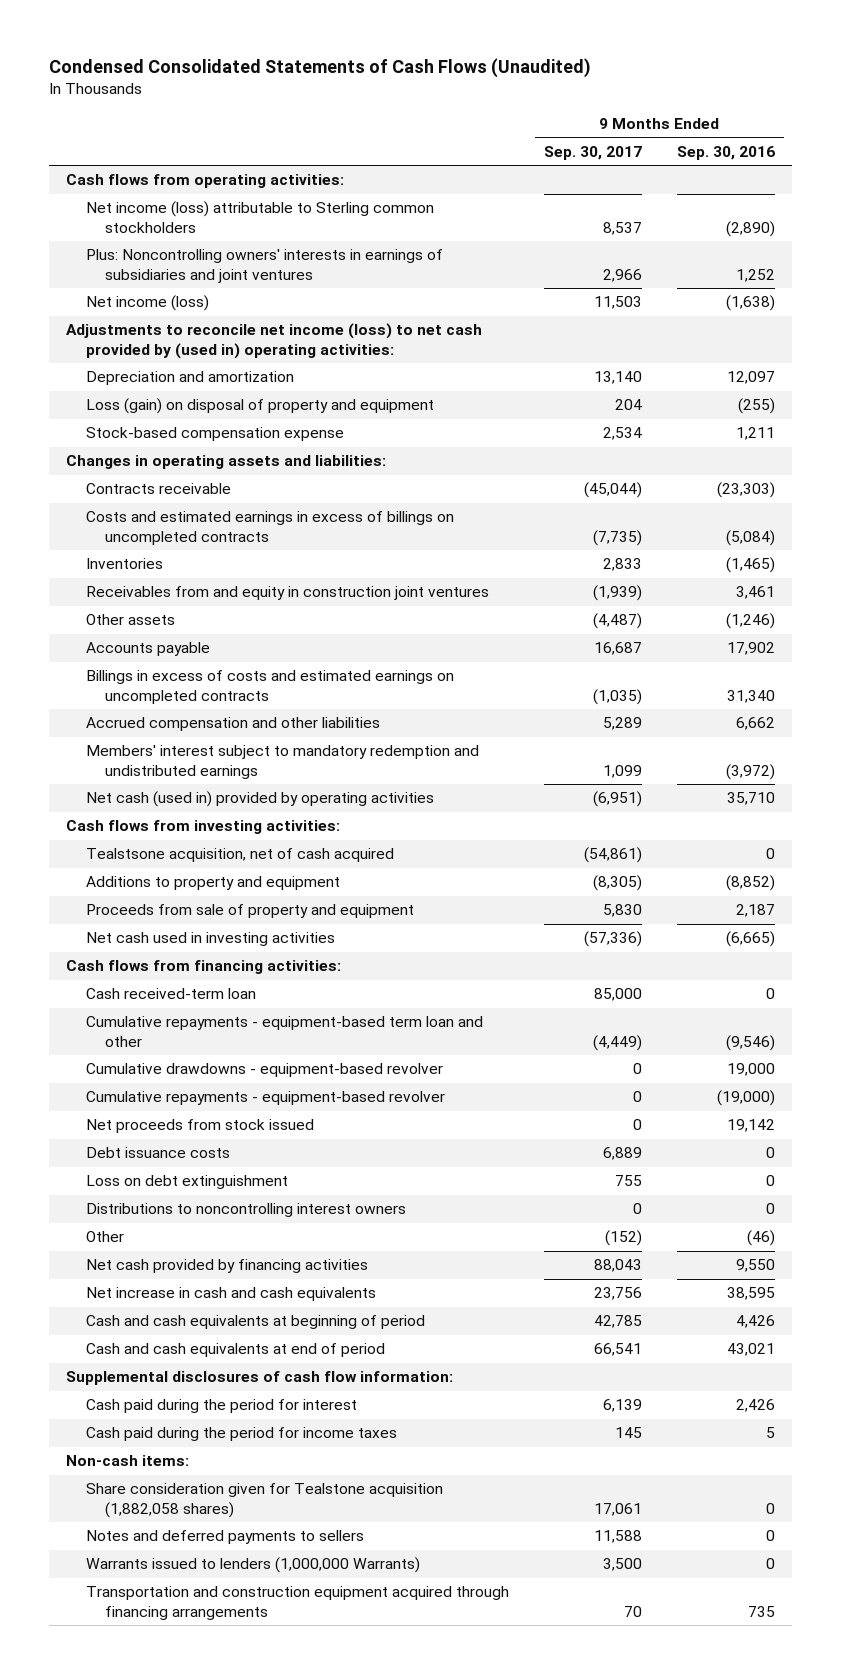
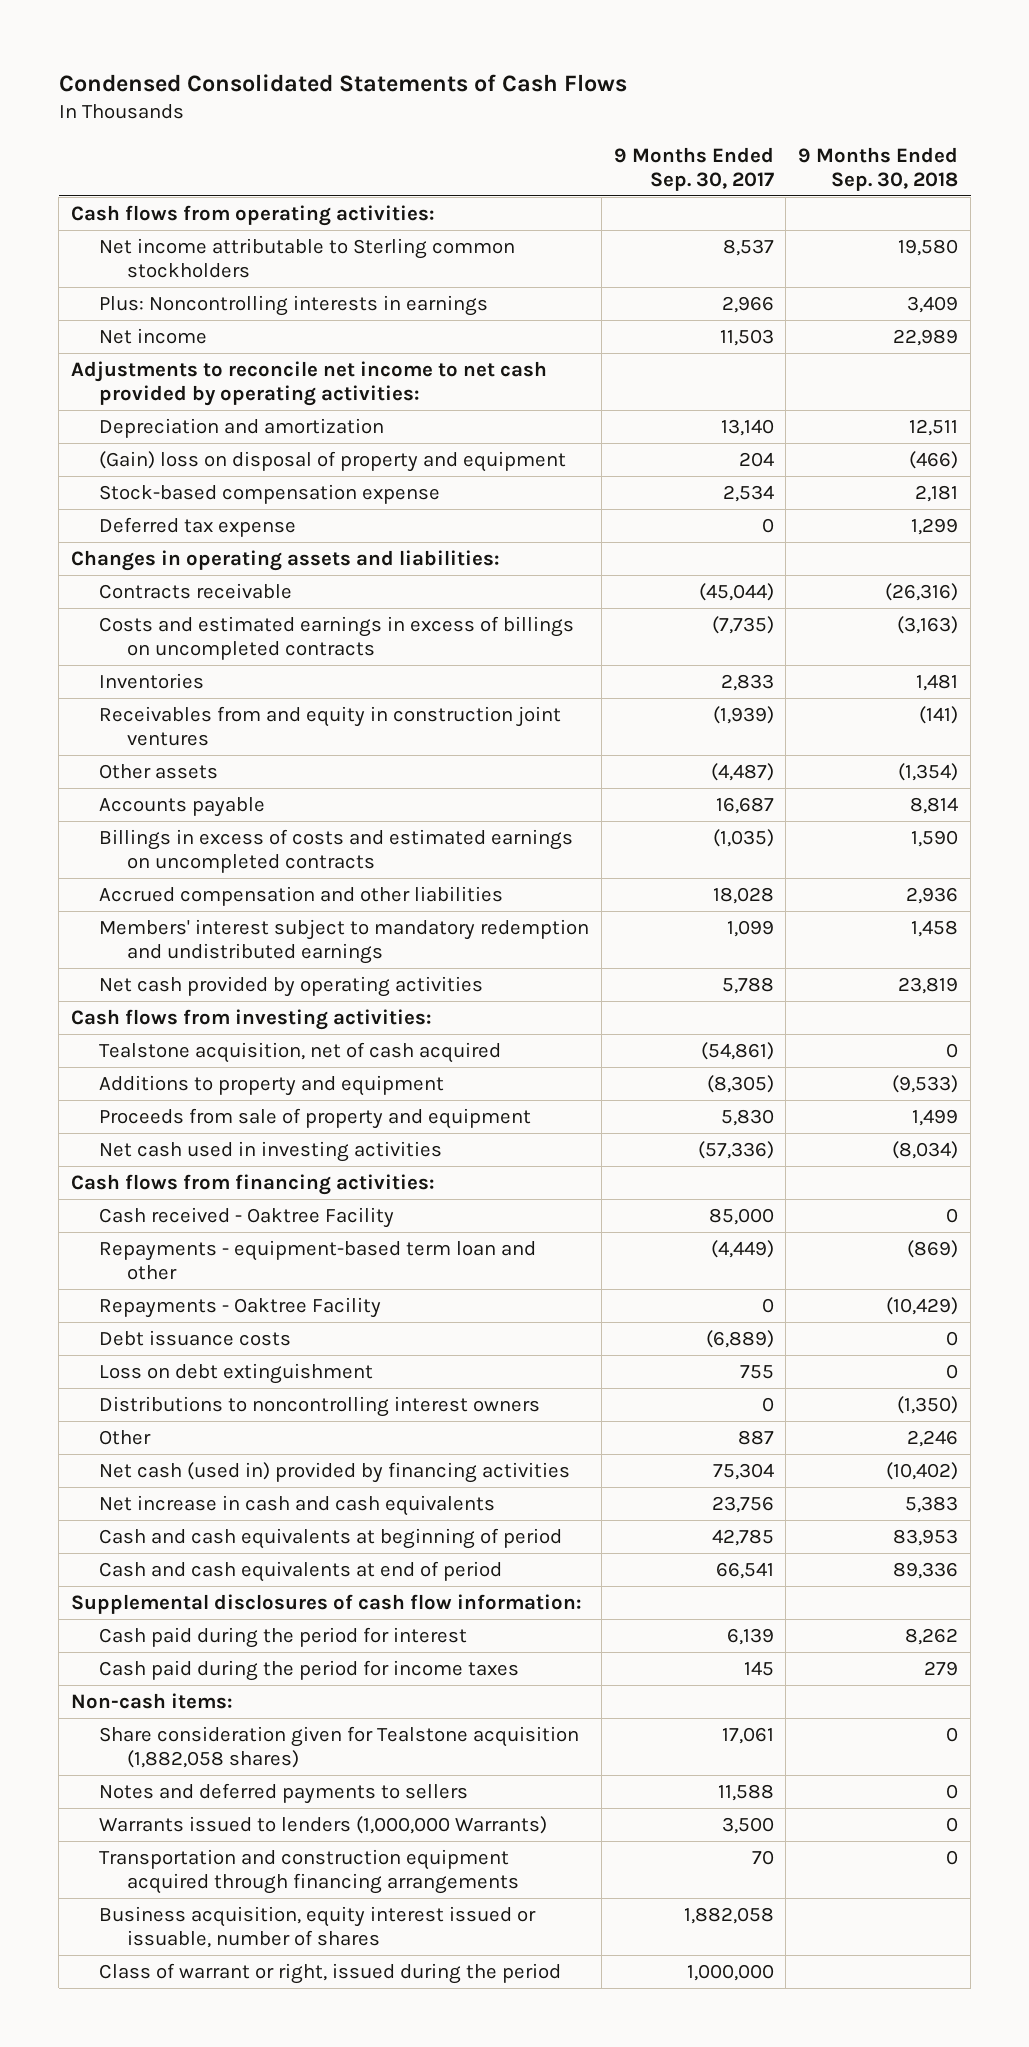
- Condensed Consolidated Statements of Cash Flows (Unaudited)
+ Condensed Consolidated Statements of Cash Flows
- | 9 Months Ended Sep. 30, 2017 | 9 Months Ended Sep. 30, 2016
+ | 9 Months Ended Sep. 30, 2017 | 9 Months Ended Sep. 30, 2018
- Net income (loss) attributable to Sterling common stockholders | 8,537 | (2,890)
- Plus: Noncontrolling owners' interests in earnings of subsidiaries and joint ventures | 2,966 | 1,252
- Net income (loss) | 11,503 | (1,638)
- Adjustments to reconcile net income (loss) to net cash provided by (used in) operating activities:
+ Net income attributable to Sterling common stockholders | 8,537 | 19,580
+ Plus: Noncontrolling interests in earnings | 2,966 | 3,409
+ Net income | 11,503 | 22,989
+ Adjustments to reconcile net income to net cash provided by operating activities:
- Loss (gain) on disposal of property and equipment | 204 | (255)
+ (Gain) loss on disposal of property and equipment | 204 | (466)
+ Deferred tax expense | 0 | 1,299
- Accrued compensation and other liabilities | 5,289 | 6,662
+ Accrued compensation and other liabilities | 18,028 | 2,936
- Net cash (used in) provided by operating activities | (6,951) | 35,710
+ Net cash provided by operating activities | 5,788 | 23,819
- Tealstsone acquisition, net of cash acquired | (54,861) | 0
+ Tealstone acquisition, net of cash acquired | (54,861) | 0
- Cash received-term loan | 85,000 | 0
- Cumulative repayments - equipment-based term loan and other | (4,449) | (9,546)
- Cumulative drawdowns - equipment-based revolver | 0 | 19,000
- Cumulative repayments - equipment-based revolver | 0 | (19,000)
- Net proceeds from stock issued | 0 | 19,142
- Debt issuance costs | 6,889 | 0
+ Cash received - Oaktree Facility | 85,000 | 0
+ Repayments - equipment-based term loan and other | (4,449) | (869)
+ Repayments - Oaktree Facility | 0 | (10,429)
+ Debt issuance costs | (6,889) | 0
- Other | (152) | (46)
- Net cash provided by financing activities | 88,043 | 9,550
+ Other | 887 | 2,246
+ Net cash (used in) provided by financing activities | 75,304 | (10,402)
+ Business acquisition, equity interest issued or issuable, number of shares | 1,882,058 |
+ Class of warrant or right, issued during the period | 1,000,000 |

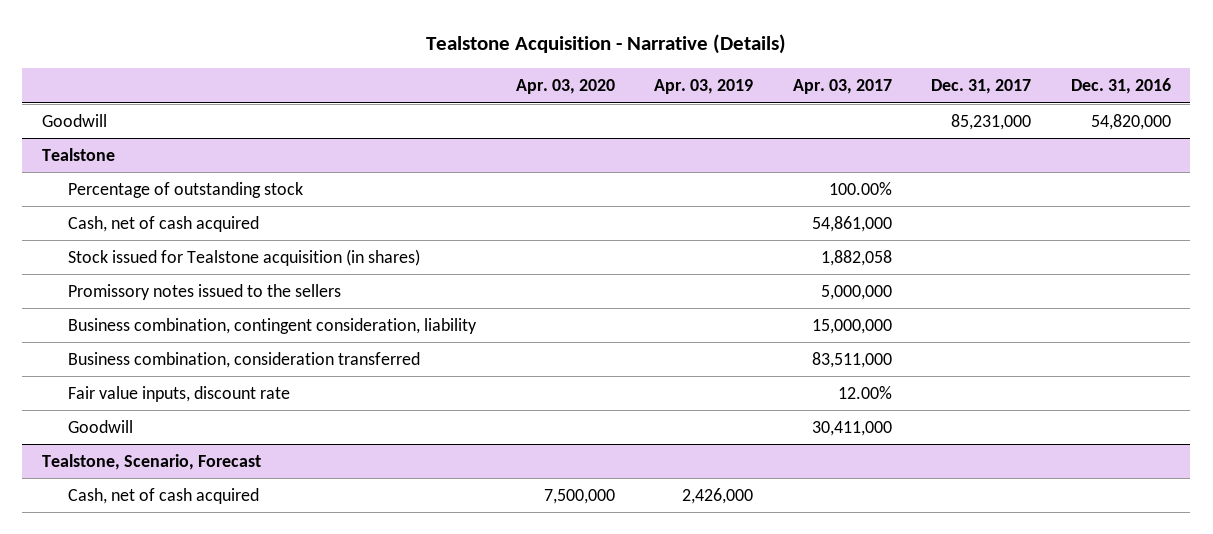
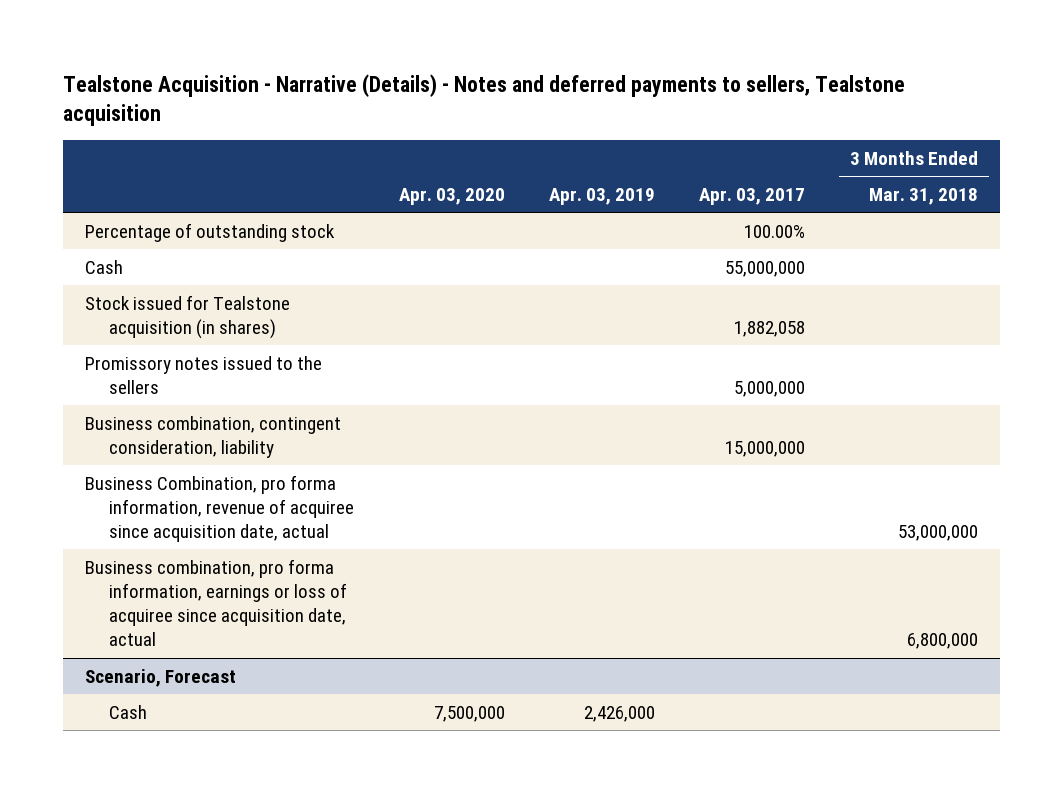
- Tealstone Acquisition - Narrative (Details)
+ Tealstone Acquisition - Narrative (Details) - Notes and deferred payments to sellers, Tealstone acquisition
- | Apr. 03, 2020 | Apr. 03, 2019 | Apr. 03, 2017 | Dec. 31, 2017 | Dec. 31, 2016
+ | Apr. 03, 2020 | Apr. 03, 2019 | Apr. 03, 2017 | 3 Months Ended Mar. 31, 2018
- Goodwill | | | | 85,231,000 | 54,820,000
- Tealstone
- Cash, net of cash acquired | | | 54,861,000 | |
+ Cash | | | 55,000,000 |
- Business combination, consideration transferred | | | 83,511,000 | |
- Fair value inputs, discount rate | | | 12.00% | |
- Goodwill | | | 30,411,000 | |
- Tealstone, Scenario, Forecast
- Cash, net of cash acquired | 7,500,000 | 2,426,000 | | |
+ Business Combination, pro forma information, revenue of acquiree since acquisition date, actual | | | | 53,000,000
+ Business combination, pro forma information, earnings or loss of acquiree since acquisition date, actual | | | | 6,800,000
+ Scenario, Forecast
+ Cash | 7,500,000 | 2,426,000 | |

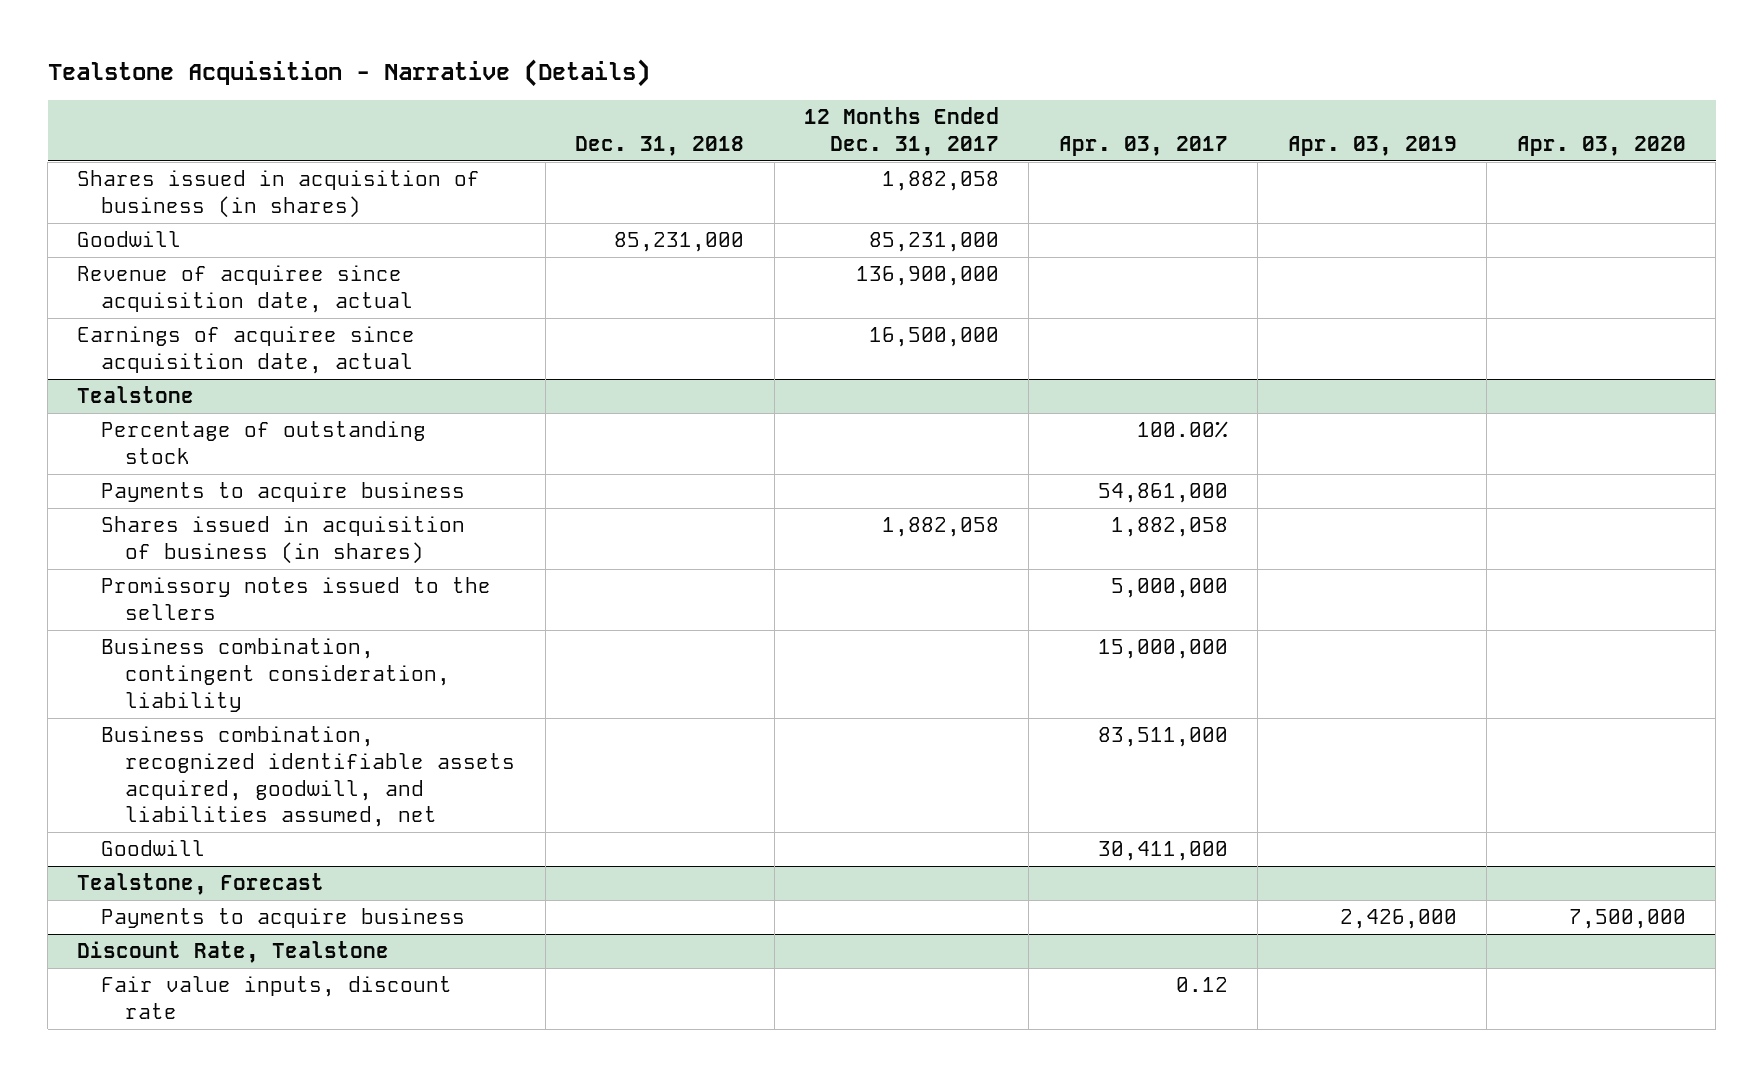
- Tealstone Acquisition - Narrative (Details) - Notes and deferred payments to sellers, Tealstone acquisition
+ Tealstone Acquisition - Narrative (Details)
- | Apr. 03, 2020 | Apr. 03, 2019 | Apr. 03, 2017 | 3 Months Ended Mar. 31, 2018
+ | Dec. 31, 2018 | 12 Months Ended Dec. 31, 2017 | Apr. 03, 2017 | Apr. 03, 2019 | Apr. 03, 2020
+ Shares issued in acquisition of business (in shares) | | 1,882,058 | | |
+ Goodwill | 85,231,000 | 85,231,000 | | |
+ Revenue of acquiree since acquisition date, actual | | 136,900,000 | | |
+ Earnings of acquiree since acquisition date, actual | | 16,500,000 | | |
+ Tealstone
- Cash | | | 55,000,000 |
- Stock issued for Tealstone acquisition (in shares) | | | 1,882,058 |
+ Payments to acquire business | | | 54,861,000 | |
+ Shares issued in acquisition of business (in shares) | | 1,882,058 | 1,882,058 | |
- Business Combination, pro forma information, revenue of acquiree since acquisition date, actual | | | | 53,000,000
- Business combination, pro forma information, earnings or loss of acquiree since acquisition date, actual | | | | 6,800,000
- Scenario, Forecast
- Cash | 7,500,000 | 2,426,000 | |
+ Business combination, recognized identifiable assets acquired, goodwill, and liabilities assumed, net | | | 83,511,000 | |
+ Goodwill | | | 30,411,000 | |
+ Tealstone, Forecast
+ Payments to acquire business | | | | 2,426,000 | 7,500,000
+ Discount Rate, Tealstone
+ Fair value inputs, discount rate | | | 0.12 | |

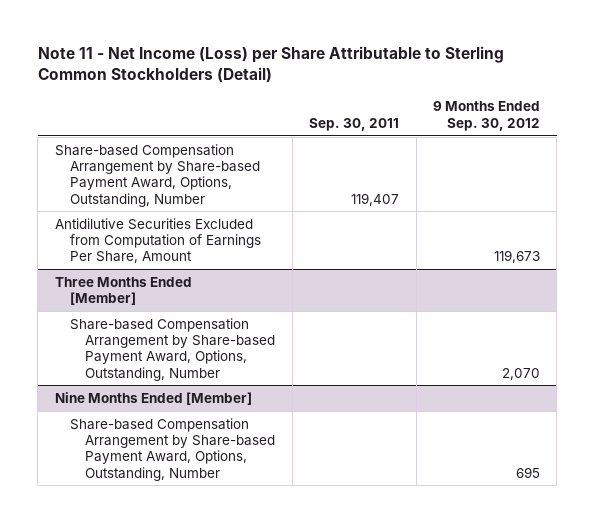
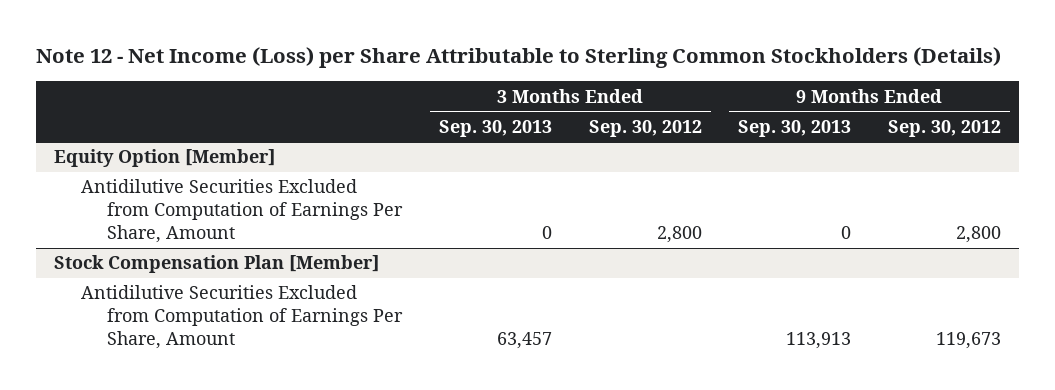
- Note 11 - Net Income (Loss) per Share Attributable to Sterling Common Stockholders (Detail)
+ Note 12 - Net Income (Loss) per Share Attributable to Sterling Common Stockholders (Details)
- | Sep. 30, 2011 | 9 Months Ended Sep. 30, 2012
+ | 3 Months Ended Sep. 30, 2013 | 3 Months Ended Sep. 30, 2012 | 9 Months Ended Sep. 30, 2013 | 9 Months Ended Sep. 30, 2012
- Share-based Compensation Arrangement by Share-based Payment Award, Options, Outstanding, Number | 119,407 |
+ Equity Option [Member]
+ Antidilutive Securities Excluded from Computation of Earnings Per Share, Amount | 0 | 2,800 | 0 | 2,800
+ Stock Compensation Plan [Member]
- Three Months Ended [Member]
- Share-based Compensation Arrangement by Share-based Payment Award, Options, Outstanding, Number | | 2,070
- Nine Months Ended [Member]
- Share-based Compensation Arrangement by Share-based Payment Award, Options, Outstanding, Number | | 695

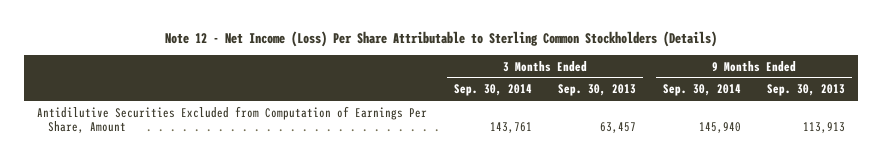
- Note 12 - Net Income (Loss) per Share Attributable to Sterling Common Stockholders (Details)
+ Note 12 - Net Income (Loss) Per Share Attributable to Sterling Common Stockholders (Details)
- | 3 Months Ended Sep. 30, 2013 | 3 Months Ended Sep. 30, 2012 | 9 Months Ended Sep. 30, 2013 | 9 Months Ended Sep. 30, 2012
+ | 3 Months Ended Sep. 30, 2014 | 3 Months Ended Sep. 30, 2013 | 9 Months Ended Sep. 30, 2014 | 9 Months Ended Sep. 30, 2013
- Equity Option [Member]
- Antidilutive Securities Excluded from Computation of Earnings Per Share, Amount | 0 | 2,800 | 0 | 2,800
- Stock Compensation Plan [Member]

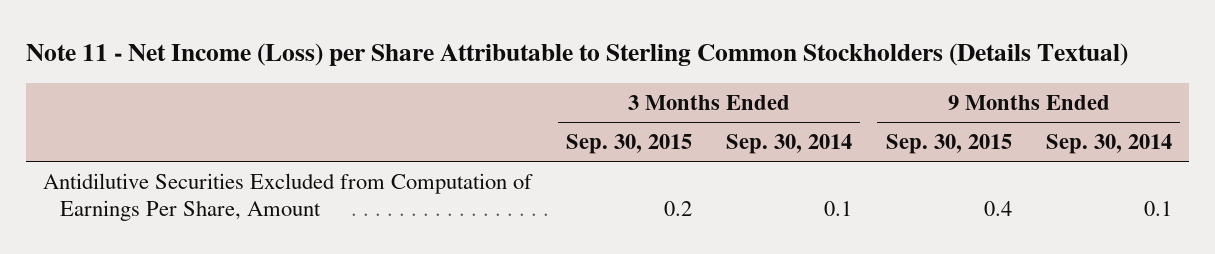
- Note 12 - Net Income (Loss) Per Share Attributable to Sterling Common Stockholders (Details)
+ Note 11 - Net Income (Loss) per Share Attributable to Sterling Common Stockholders (Details Textual)
- | 3 Months Ended Sep. 30, 2014 | 3 Months Ended Sep. 30, 2013 | 9 Months Ended Sep. 30, 2014 | 9 Months Ended Sep. 30, 2013
+ | 3 Months Ended Sep. 30, 2015 | 3 Months Ended Sep. 30, 2014 | 9 Months Ended Sep. 30, 2015 | 9 Months Ended Sep. 30, 2014
- Antidilutive Securities Excluded from Computation of Earnings Per Share, Amount | 143,761 | 63,457 | 145,940 | 113,913
+ Antidilutive Securities Excluded from Computation of Earnings Per Share, Amount | 0.2 | 0.1 | 0.4 | 0.1

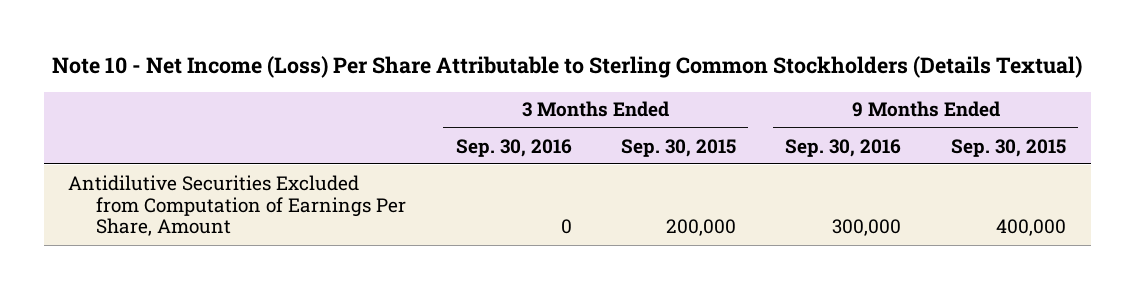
- Note 11 - Net Income (Loss) per Share Attributable to Sterling Common Stockholders (Details Textual)
+ Note 10 - Net Income (Loss) Per Share Attributable to Sterling Common Stockholders (Details Textual)
- | 3 Months Ended Sep. 30, 2015 | 3 Months Ended Sep. 30, 2014 | 9 Months Ended Sep. 30, 2015 | 9 Months Ended Sep. 30, 2014
+ | 3 Months Ended Sep. 30, 2016 | 3 Months Ended Sep. 30, 2015 | 9 Months Ended Sep. 30, 2016 | 9 Months Ended Sep. 30, 2015
- Antidilutive Securities Excluded from Computation of Earnings Per Share, Amount | 0.2 | 0.1 | 0.4 | 0.1
+ Antidilutive Securities Excluded from Computation of Earnings Per Share, Amount | 0 | 200,000 | 300,000 | 400,000

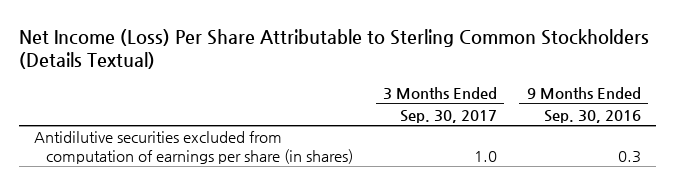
- Note 10 - Net Income (Loss) Per Share Attributable to Sterling Common Stockholders (Details Textual)
+ Net Income (Loss) Per Share Attributable to Sterling Common Stockholders (Details Textual)
- | 3 Months Ended Sep. 30, 2016 | 3 Months Ended Sep. 30, 2015 | 9 Months Ended Sep. 30, 2016 | 9 Months Ended Sep. 30, 2015
+ | 3 Months Ended Sep. 30, 2017 | 9 Months Ended Sep. 30, 2016
- Antidilutive Securities Excluded from Computation of Earnings Per Share, Amount | 0 | 200,000 | 300,000 | 400,000
+ Antidilutive securities excluded from computation of earnings per share (in shares) | 1.0 | 0.3

